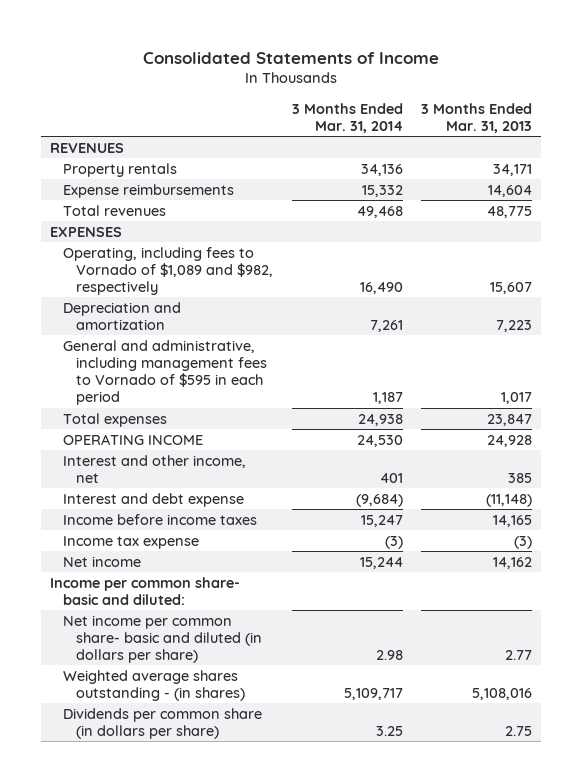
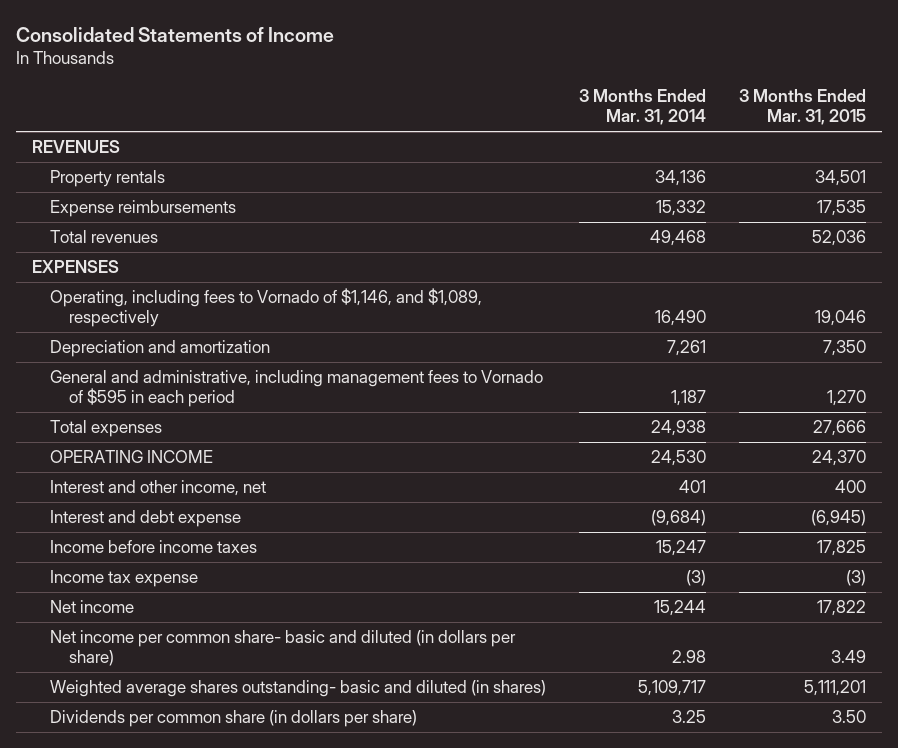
- | 3 Months Ended Mar. 31, 2014 | 3 Months Ended Mar. 31, 2013
+ | 3 Months Ended Mar. 31, 2014 | 3 Months Ended Mar. 31, 2015
- Operating, including fees to Vornado of $1,089 and $982, respectively | 16,490 | 15,607
+ Operating, including fees to Vornado of $1,146, and $1,089, respectively | 16,490 | 19,046
- Income per common share- basic and diluted:
- Weighted average shares outstanding - (in shares) | 5,109,717 | 5,108,016
+ Weighted average shares outstanding- basic and diluted (in shares) | 5,109,717 | 5,111,201

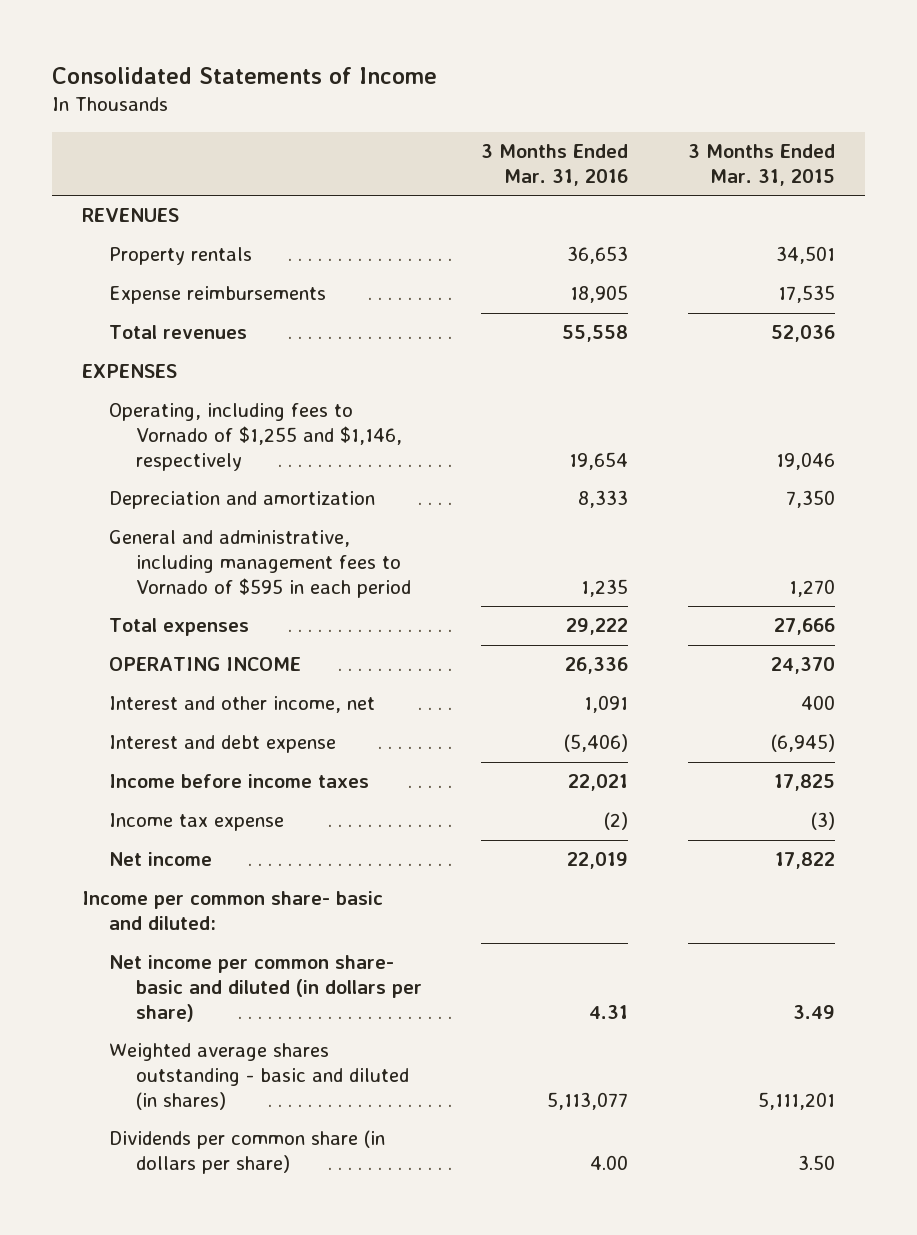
- | 3 Months Ended Mar. 31, 2014 | 3 Months Ended Mar. 31, 2015
+ | 3 Months Ended Mar. 31, 2016 | 3 Months Ended Mar. 31, 2015
- Operating, including fees to Vornado of $1,146, and $1,089, respectively | 16,490 | 19,046
+ Operating, including fees to Vornado of $1,255 and $1,146, respectively | 19,654 | 19,046
+ Income per common share- basic and diluted:
- Weighted average shares outstanding- basic and diluted (in shares) | 5,109,717 | 5,111,201
+ Weighted average shares outstanding - basic and diluted (in shares) | 5,113,077 | 5,111,201

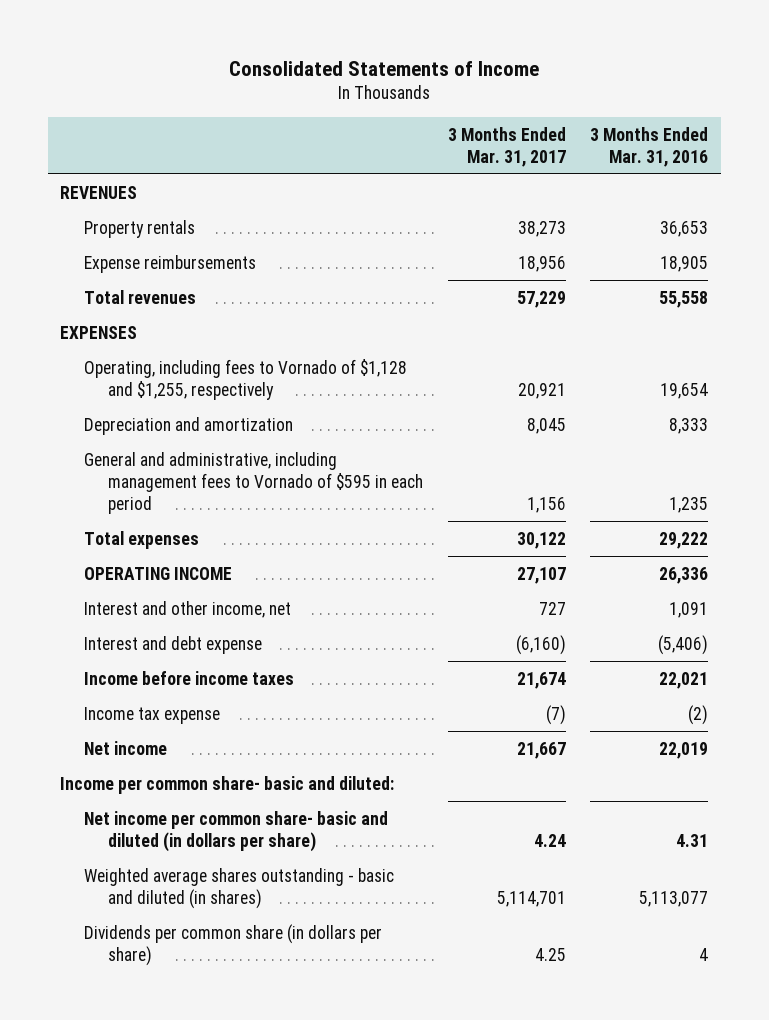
- | 3 Months Ended Mar. 31, 2016 | 3 Months Ended Mar. 31, 2015
+ | 3 Months Ended Mar. 31, 2017 | 3 Months Ended Mar. 31, 2016
- Operating, including fees to Vornado of $1,255 and $1,146, respectively | 19,654 | 19,046
+ Operating, including fees to Vornado of $1,128 and $1,255, respectively | 20,921 | 19,654
- Dividends per common share (in dollars per share) | 4.00 | 3.50
+ Dividends per common share (in dollars per share) | 4.25 | 4

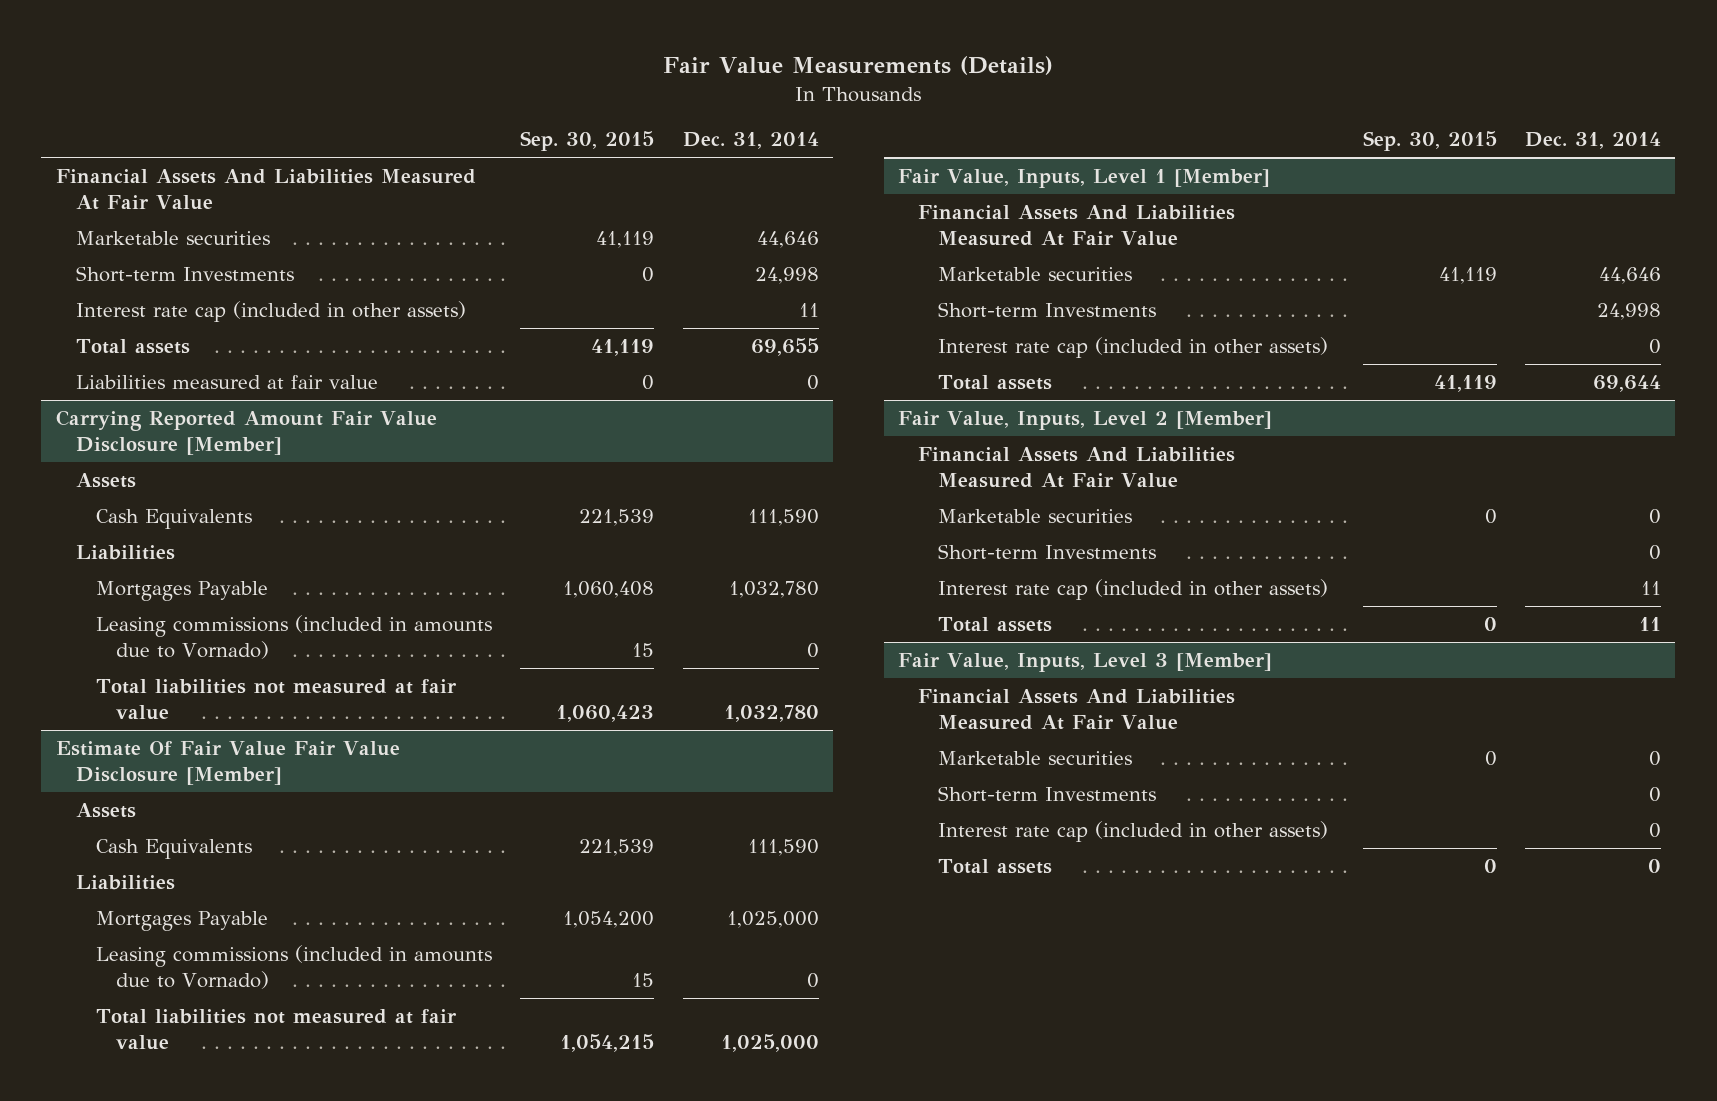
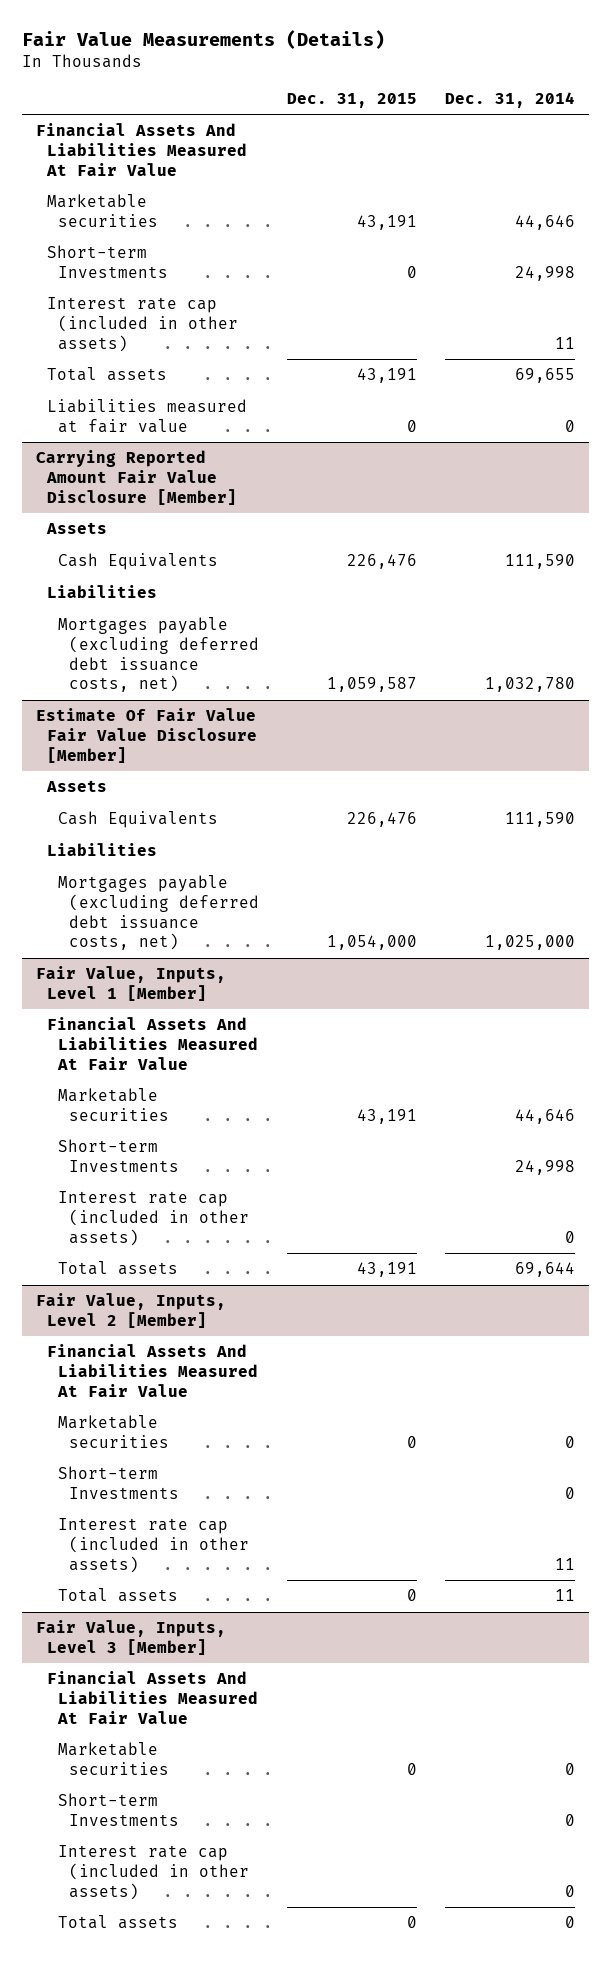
- | Sep. 30, 2015 | Dec. 31, 2014
+ | Dec. 31, 2015 | Dec. 31, 2014
@ Carrying Reported Amount Fair Value Disclosure [Member]
- Mortgages Payable | 1,060,408 | 1,032,780
- Leasing commissions (included in amounts due to Vornado) | 15 | 0
- Total liabilities not measured at fair value | 1,060,423 | 1,032,780
+ Mortgages payable (excluding deferred debt issuance costs, net) | 1,059,587 | 1,032,780
@ Estimate Of Fair Value Fair Value Disclosure [Member]
- Mortgages Payable | 1,054,200 | 1,025,000
- Leasing commissions (included in amounts due to Vornado) | 15 | 0
- Total liabilities not measured at fair value | 1,054,215 | 1,025,000
+ Mortgages payable (excluding deferred debt issuance costs, net) | 1,054,000 | 1,025,000

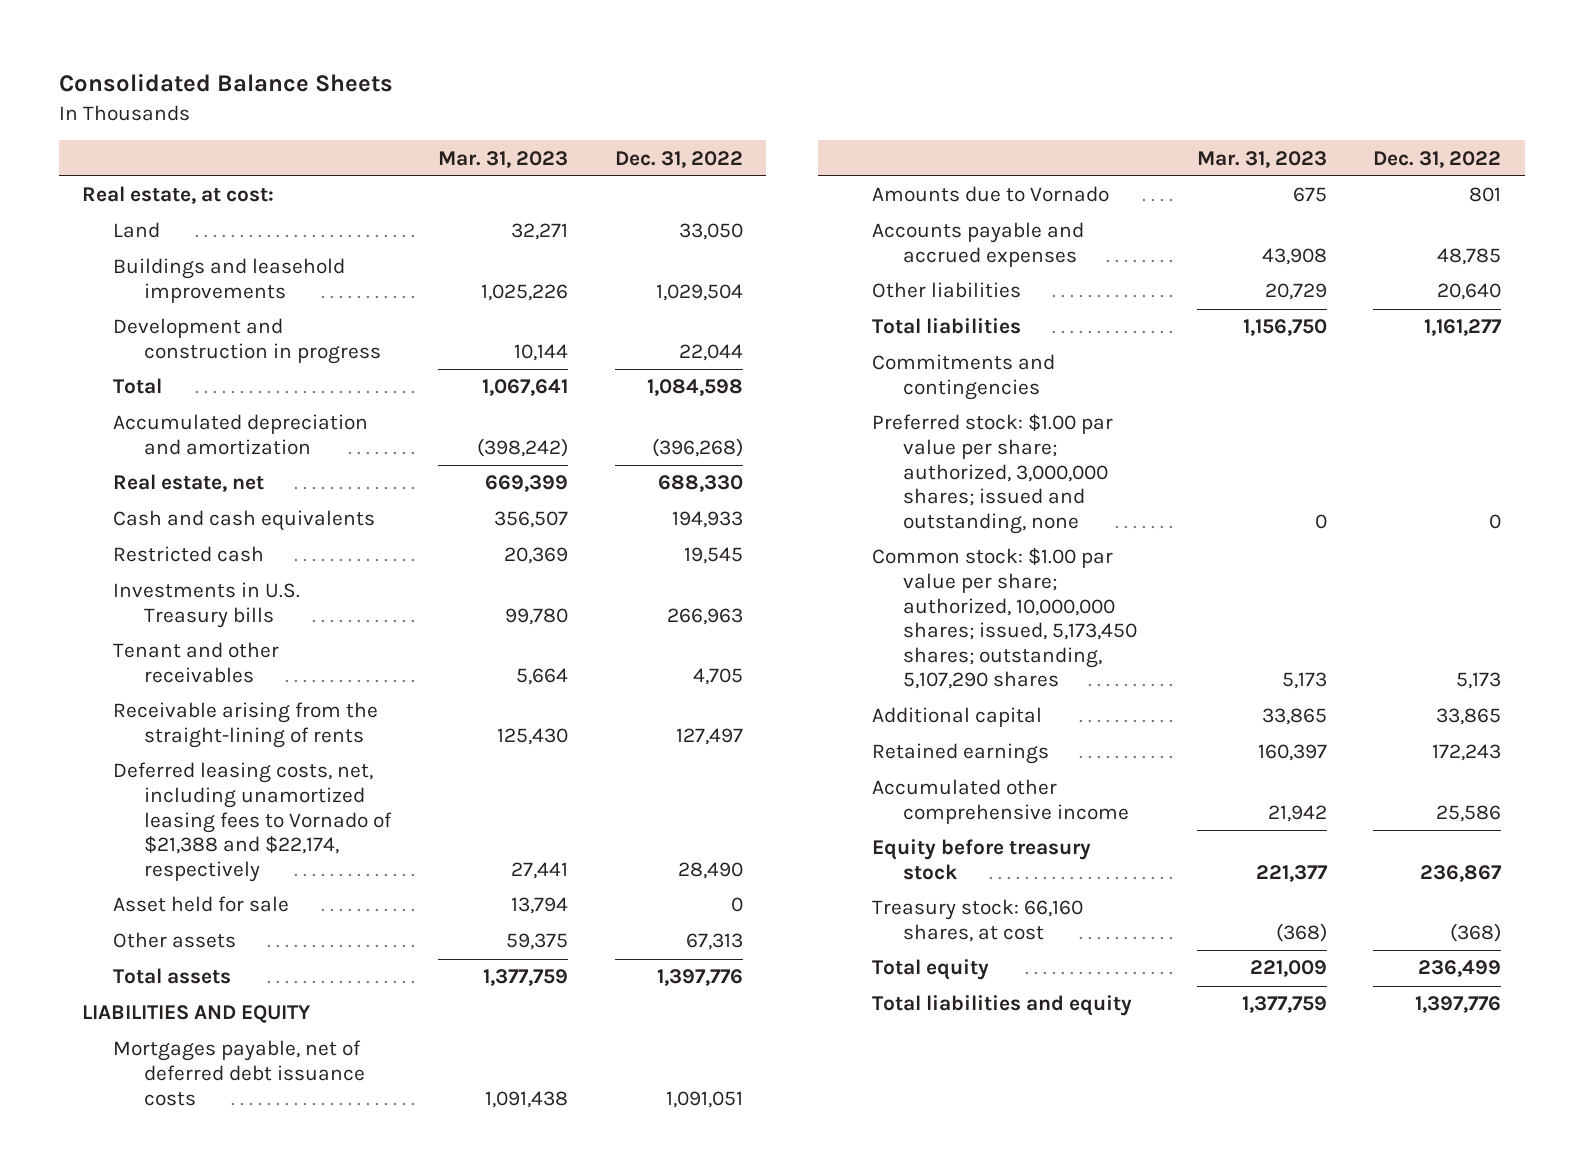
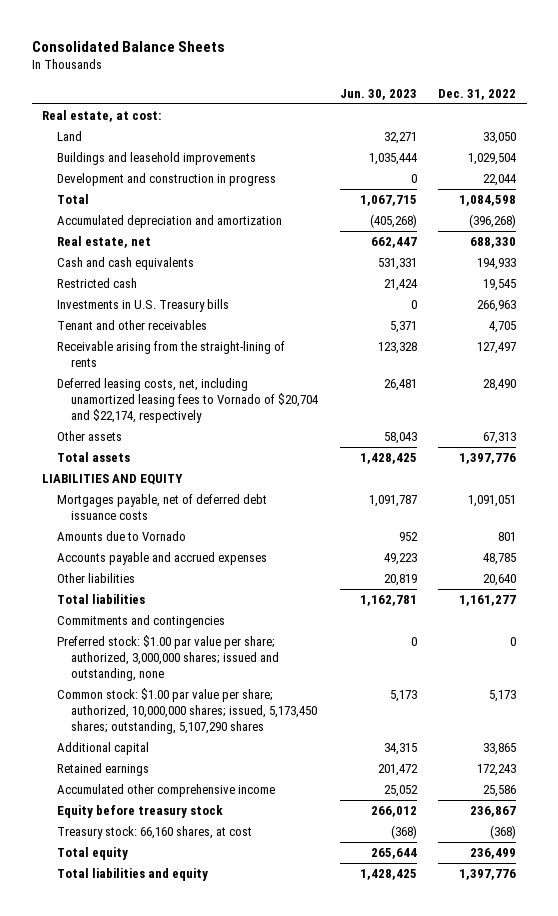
- | Mar. 31, 2023 | Dec. 31, 2022
+ | Jun. 30, 2023 | Dec. 31, 2022
- Deferred leasing costs, net, including unamortized leasing fees to Vornado of $21,388 and $22,174, respectively | 27,441 | 28,490
- Asset held for sale | 13,794 | 0
+ Deferred leasing costs, net, including unamortized leasing fees to Vornado of $20,704 and $22,174, respectively | 26,481 | 28,490

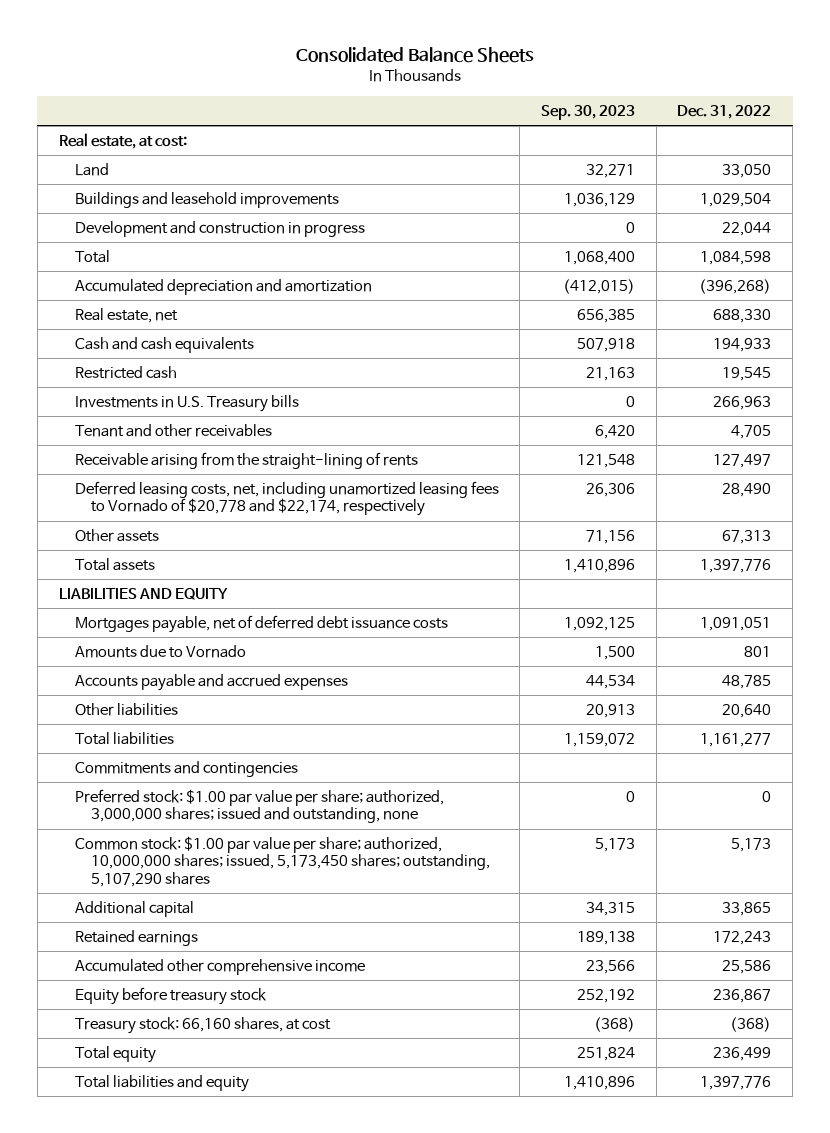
- | Jun. 30, 2023 | Dec. 31, 2022
+ | Sep. 30, 2023 | Dec. 31, 2022
- Deferred leasing costs, net, including unamortized leasing fees to Vornado of $20,704 and $22,174, respectively | 26,481 | 28,490
+ Deferred leasing costs, net, including unamortized leasing fees to Vornado of $20,778 and $22,174, respectively | 26,306 | 28,490

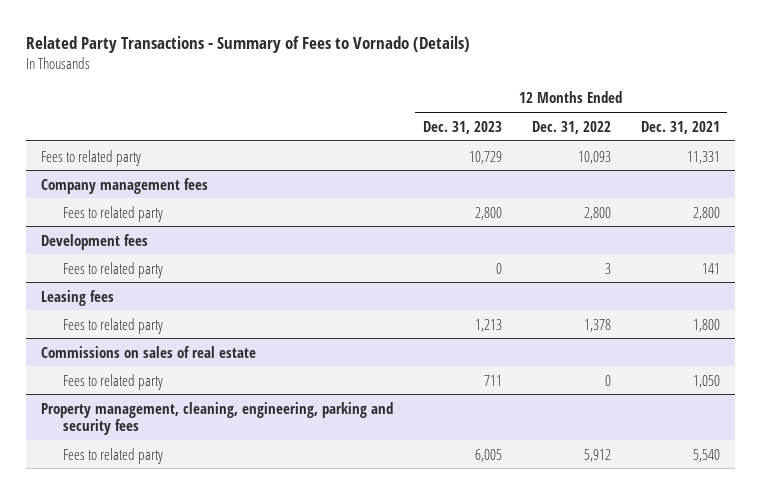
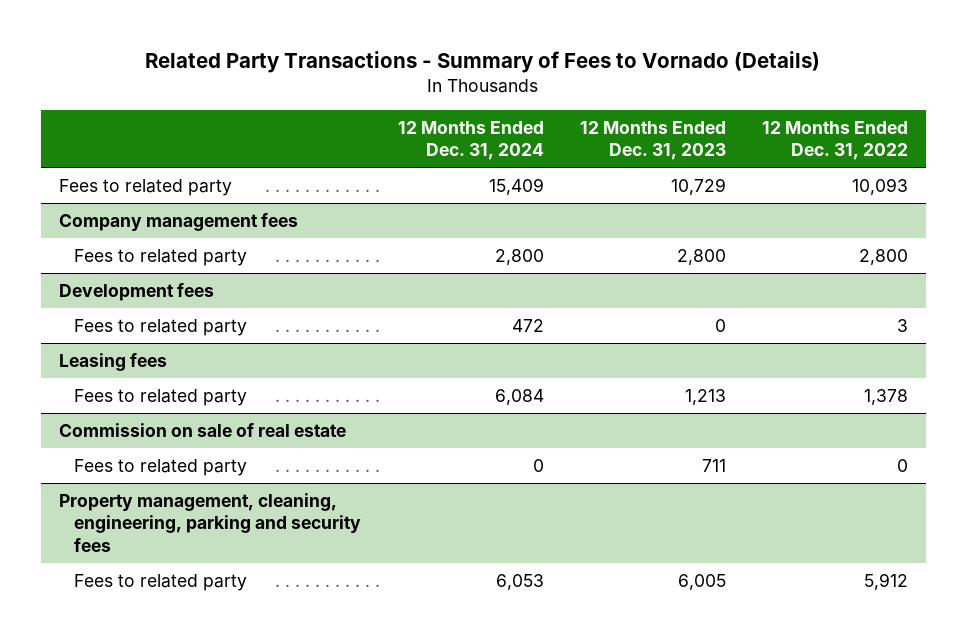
- | 12 Months Ended Dec. 31, 2023 | 12 Months Ended Dec. 31, 2022 | 12 Months Ended Dec. 31, 2021
+ | 12 Months Ended Dec. 31, 2024 | 12 Months Ended Dec. 31, 2023 | 12 Months Ended Dec. 31, 2022
- Commissions on sales of real estate
+ Commission on sale of real estate

